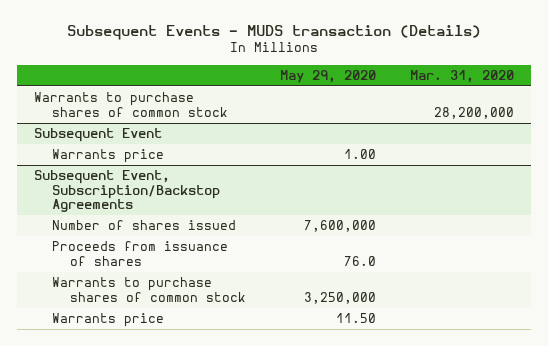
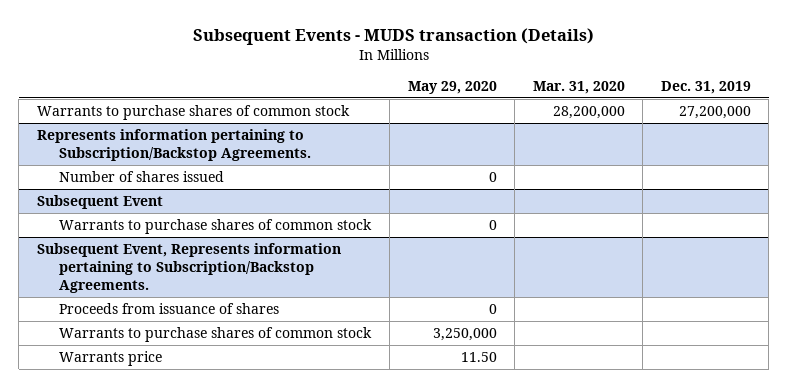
- | May 29, 2020 | Mar. 31, 2020
+ | May 29, 2020 | Mar. 31, 2020 | Dec. 31, 2019
+ Represents information pertaining to Subscription/Backstop Agreements.
+ Number of shares issued | 0 | |
@ Subsequent Event
- Warrants price | 1.00 |
- Subsequent Event, Subscription/Backstop Agreements
- Number of shares issued | 7,600,000 |
- Proceeds from issuance of shares | 76.0 |
@ Subsequent Event
+ Warrants to purchase shares of common stock | 0 | |
+ Subsequent Event, Represents information pertaining to Subscription/Backstop Agreements.
+ Proceeds from issuance of shares | 0 | |

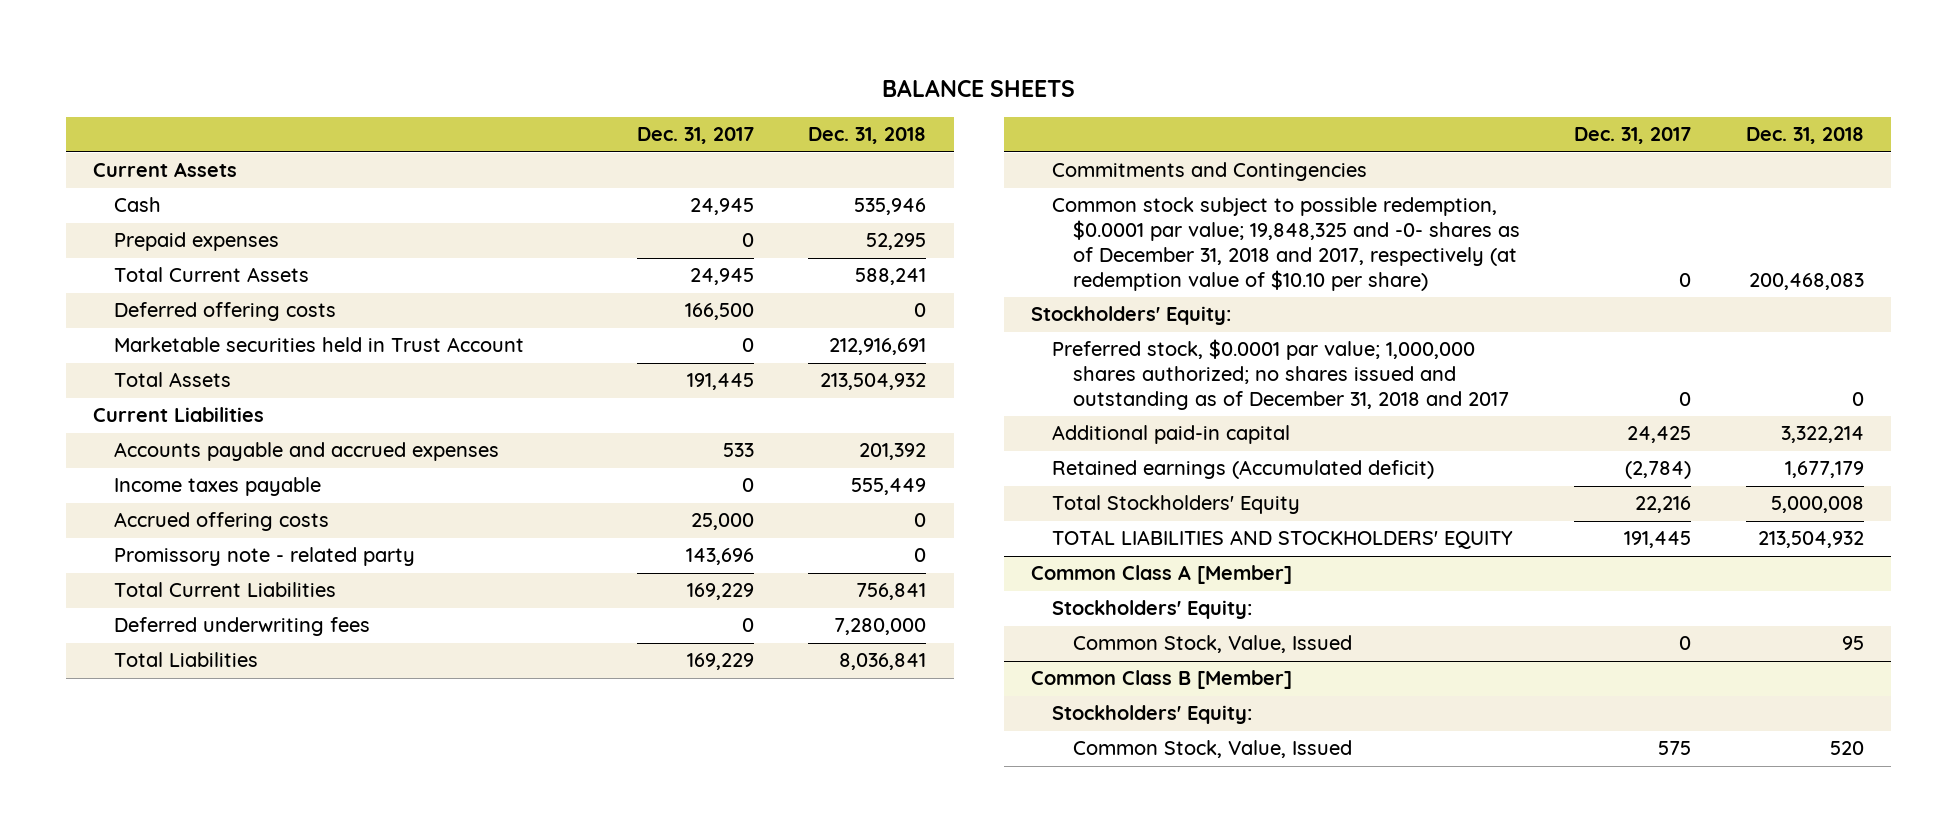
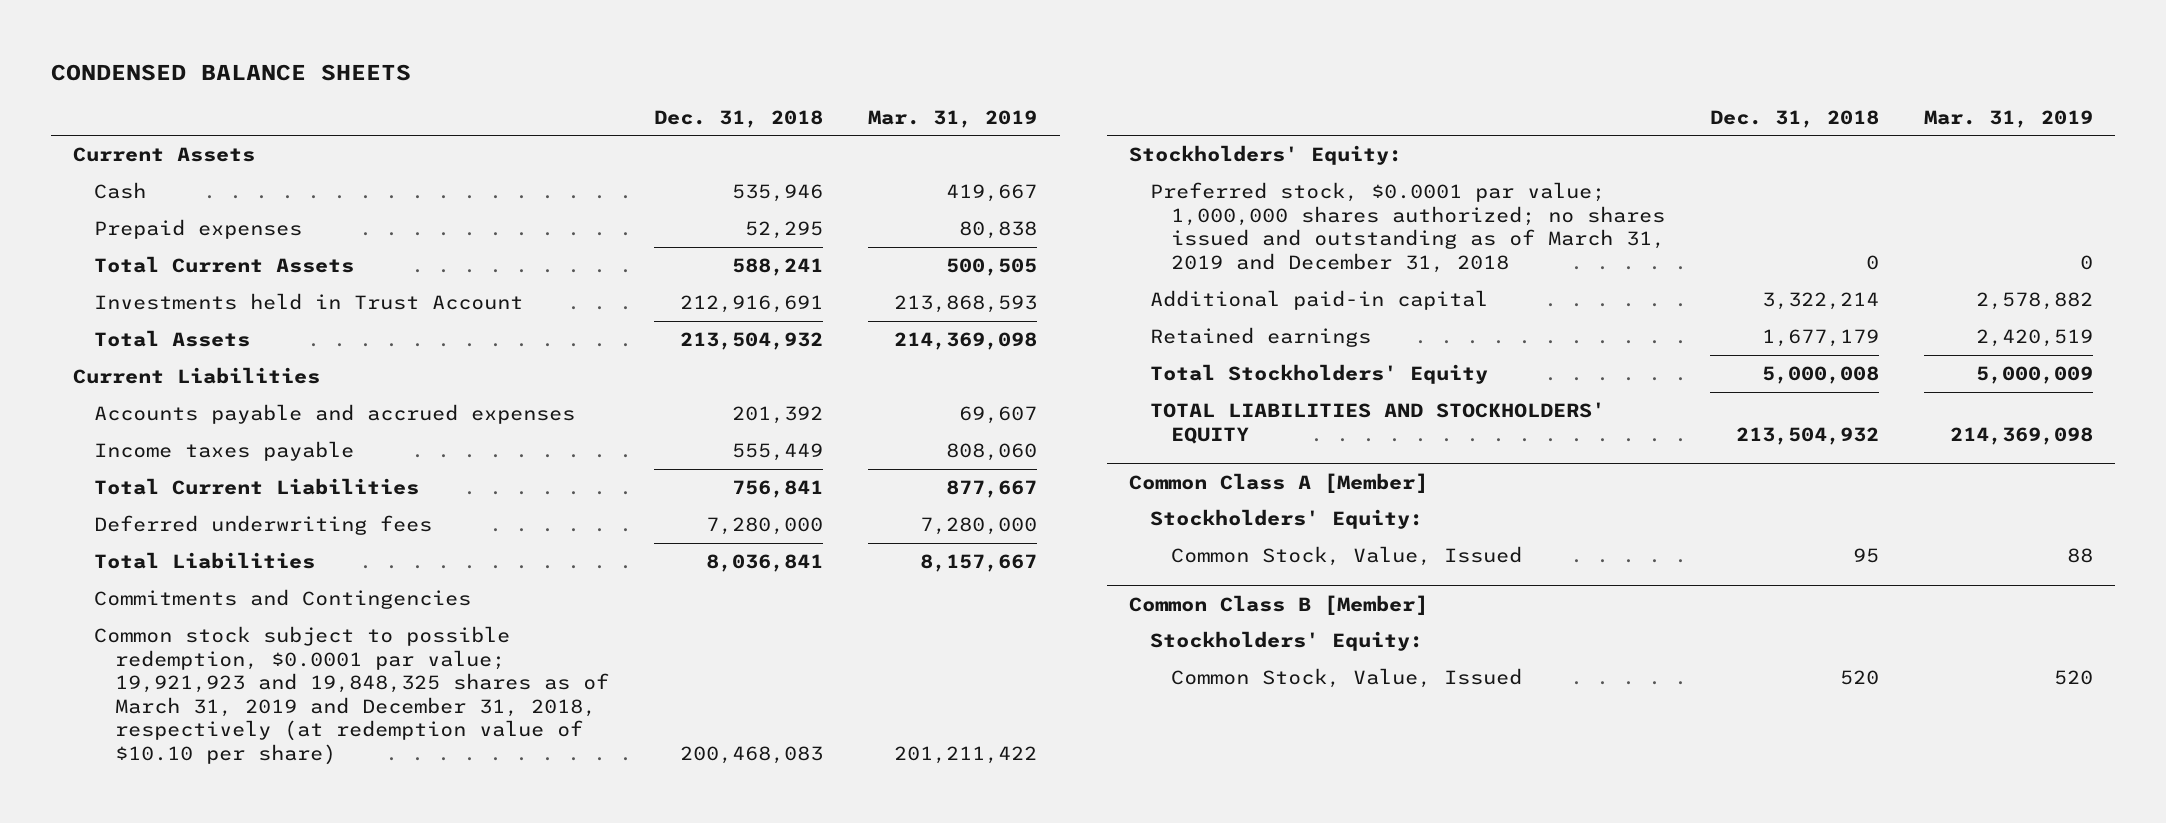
- BALANCE SHEETS
+ CONDENSED BALANCE SHEETS
- | Dec. 31, 2017 | Dec. 31, 2018
+ | Dec. 31, 2018 | Mar. 31, 2019
- Deferred offering costs | 166,500 | 0
- Marketable securities held in Trust Account | 0 | 212,916,691
+ Investments held in Trust Account | 212,916,691 | 213,868,593
- Accrued offering costs | 25,000 | 0
- Promissory note - related party | 143,696 | 0
- Common stock subject to possible redemption, $0.0001 par value; 19,848,325 and -0- shares as of December 31, 2018 and 2017, respectively (at redemption value of $10.10 per share) | 0 | 200,468,083
+ Common stock subject to possible redemption, $0.0001 par value; 19,921,923 and 19,848,325 shares as of March 31, 2019 and December 31, 2018, respectively (at redemption value of $10.10 per share) | 200,468,083 | 201,211,422
- Preferred stock, $0.0001 par value; 1,000,000 shares authorized; no shares issued and outstanding as of December 31, 2018 and 2017 | 0 | 0
+ Preferred stock, $0.0001 par value; 1,000,000 shares authorized; no shares issued and outstanding as of March 31, 2019 and December 31, 2018 | 0 | 0
- Retained earnings (Accumulated deficit) | (2,784) | 1,677,179
+ Retained earnings | 1,677,179 | 2,420,519

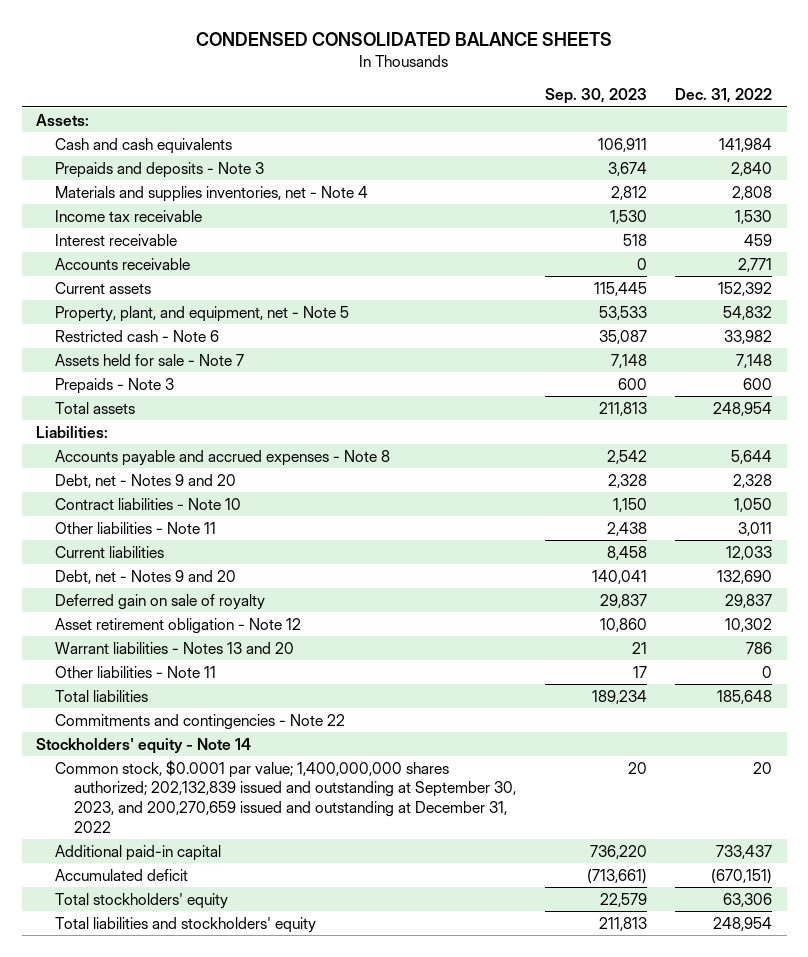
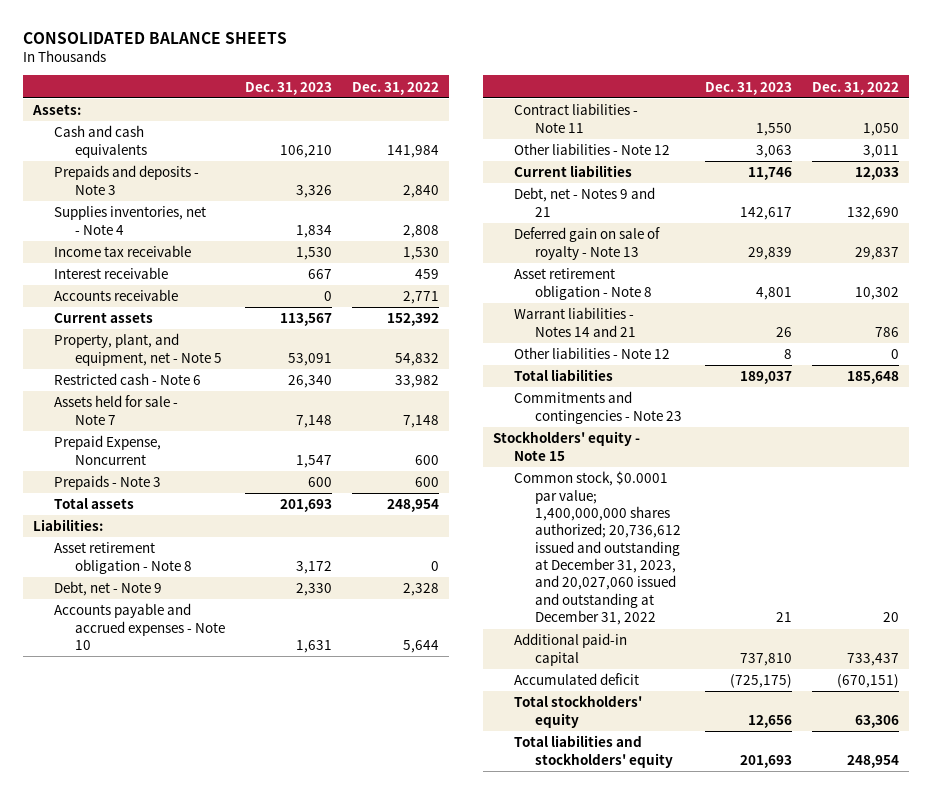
- CONDENSED CONSOLIDATED BALANCE SHEETS
+ CONSOLIDATED BALANCE SHEETS
- | Sep. 30, 2023 | Dec. 31, 2022
+ | Dec. 31, 2023 | Dec. 31, 2022
- Materials and supplies inventories, net - Note 4 | 2,812 | 2,808
+ Supplies inventories, net - Note 4 | 1,834 | 2,808
+ Prepaid Expense, Noncurrent | 1,547 | 600
- Accounts payable and accrued expenses - Note 8 | 2,542 | 5,644
- Debt, net - Notes 9 and 20 | 2,328 | 2,328
- Contract liabilities - Note 10 | 1,150 | 1,050
- Other liabilities - Note 11 | 2,438 | 3,011
+ Asset retirement obligation - Note 8 | 3,172 | 0
+ Debt, net - Note 9 | 2,330 | 2,328
+ Accounts payable and accrued expenses - Note 10 | 1,631 | 5,644
+ Contract liabilities - Note 11 | 1,550 | 1,050
+ Other liabilities - Note 12 | 3,063 | 3,011
- Debt, net - Notes 9 and 20 | 140,041 | 132,690
- Deferred gain on sale of royalty | 29,837 | 29,837
- Asset retirement obligation - Note 12 | 10,860 | 10,302
- Warrant liabilities - Notes 13 and 20 | 21 | 786
- Other liabilities - Note 11 | 17 | 0
+ Debt, net - Notes 9 and 21 | 142,617 | 132,690
+ Deferred gain on sale of royalty - Note 13 | 29,839 | 29,837
+ Asset retirement obligation - Note 8 | 4,801 | 10,302
+ Warrant liabilities - Notes 14 and 21 | 26 | 786
+ Other liabilities - Note 12 | 8 | 0
- Commitments and contingencies - Note 22
- Stockholders' equity - Note 14
- Common stock, $0.0001 par value; 1,400,000,000 shares authorized; 202,132,839 issued and outstanding at September 30, 2023, and 200,270,659 issued and outstanding at December 31, 2022 | 20 | 20
+ Commitments and contingencies - Note 23
+ Stockholders' equity - Note 15
+ Common stock, $0.0001 par value; 1,400,000,000 shares authorized; 20,736,612 issued and outstanding at December 31, 2023, and 20,027,060 issued and outstanding at December 31, 2022 | 21 | 20

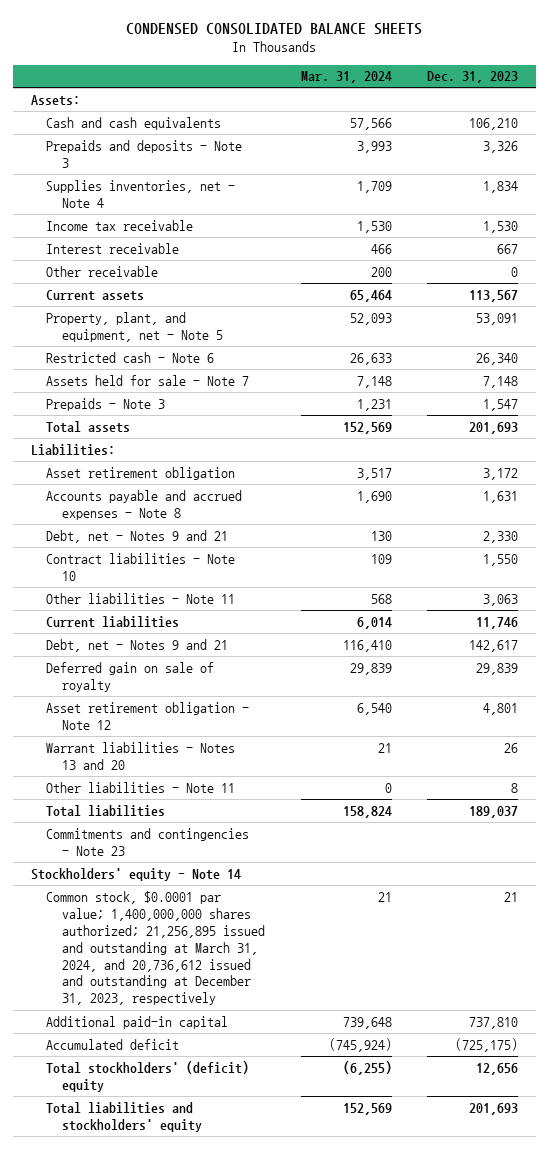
- CONSOLIDATED BALANCE SHEETS
+ CONDENSED CONSOLIDATED BALANCE SHEETS
- | Dec. 31, 2023 | Dec. 31, 2022
+ | Mar. 31, 2024 | Dec. 31, 2023
- Accounts receivable | 0 | 2,771
+ Other receivable | 200 | 0
- Prepaid Expense, Noncurrent | 1,547 | 600
- Prepaids - Note 3 | 600 | 600
+ Prepaids - Note 3 | 1,231 | 1,547
- Asset retirement obligation - Note 8 | 3,172 | 0
- Debt, net - Note 9 | 2,330 | 2,328
- Accounts payable and accrued expenses - Note 10 | 1,631 | 5,644
- Contract liabilities - Note 11 | 1,550 | 1,050
- Other liabilities - Note 12 | 3,063 | 3,011
+ Asset retirement obligation | 3,517 | 3,172
+ Accounts payable and accrued expenses - Note 8 | 1,690 | 1,631
+ Debt, net - Notes 9 and 21 | 130 | 2,330
+ Contract liabilities - Note 10 | 109 | 1,550
+ Other liabilities - Note 11 | 568 | 3,063
- Deferred gain on sale of royalty - Note 13 | 29,839 | 29,837
- Asset retirement obligation - Note 8 | 4,801 | 10,302
- Warrant liabilities - Notes 14 and 21 | 26 | 786
- Other liabilities - Note 12 | 8 | 0
+ Deferred gain on sale of royalty | 29,839 | 29,839
+ Asset retirement obligation - Note 12 | 6,540 | 4,801
+ Warrant liabilities - Notes 13 and 20 | 21 | 26
+ Other liabilities - Note 11 | 0 | 8
- Stockholders' equity - Note 15
- Common stock, $0.0001 par value; 1,400,000,000 shares authorized; 20,736,612 issued and outstanding at December 31, 2023, and 20,027,060 issued and outstanding at December 31, 2022 | 21 | 20
+ Stockholders' equity - Note 14
+ Common stock, $0.0001 par value; 1,400,000,000 shares authorized; 21,256,895 issued and outstanding at March 31, 2024, and 20,736,612 issued and outstanding at December 31, 2023, respectively | 21 | 21
- Total stockholders' equity | 12,656 | 63,306
+ Total stockholders' (deficit) equity | (6,255) | 12,656

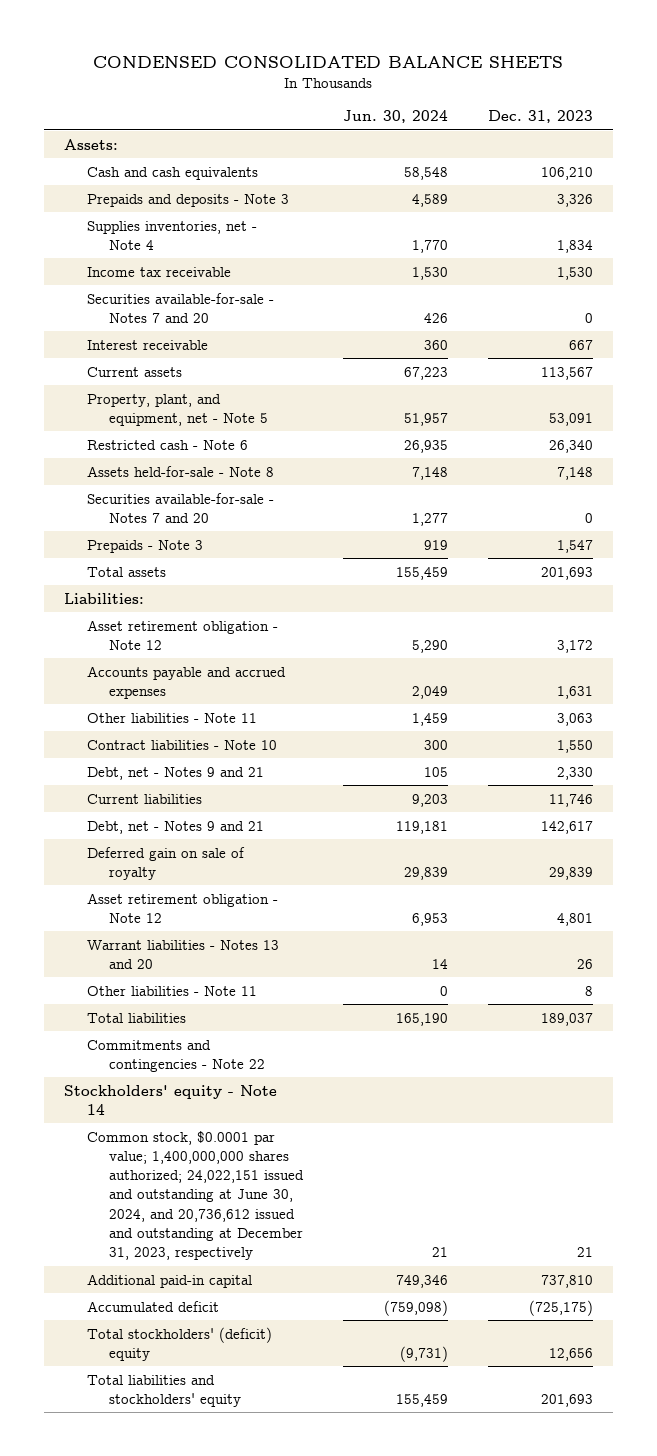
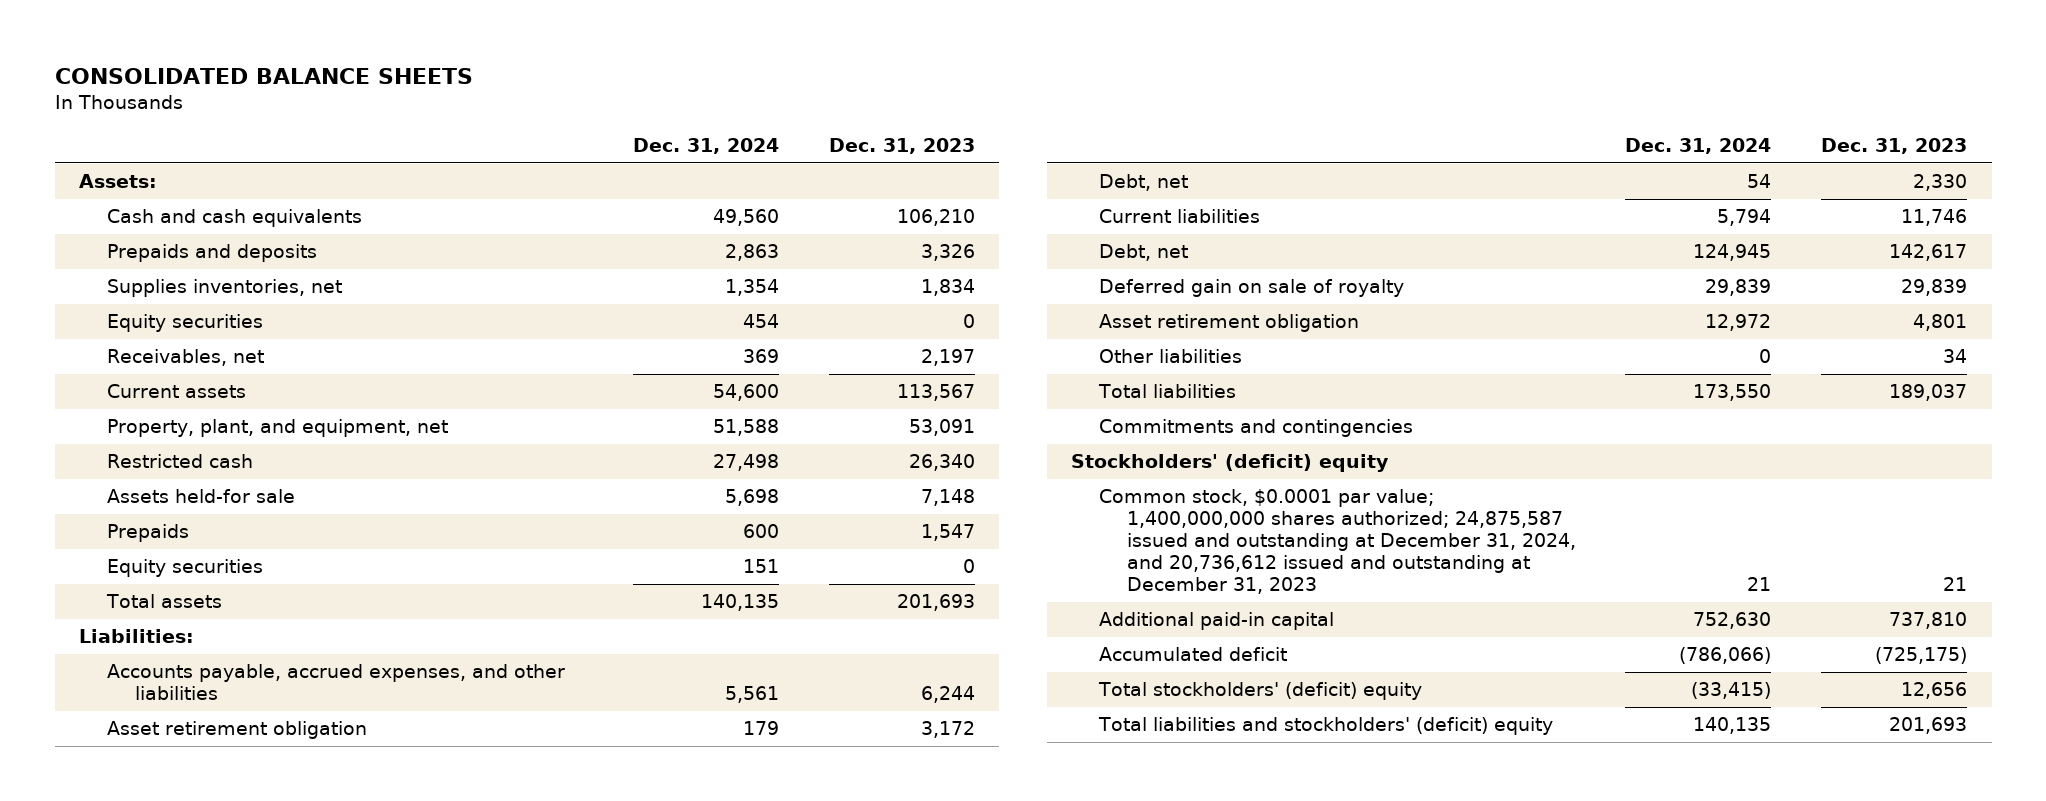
- CONDENSED CONSOLIDATED BALANCE SHEETS
+ CONSOLIDATED BALANCE SHEETS
- | Jun. 30, 2024 | Dec. 31, 2023
+ | Dec. 31, 2024 | Dec. 31, 2023
- Prepaids and deposits - Note 3 | 4,589 | 3,326
- Supplies inventories, net - Note 4 | 1,770 | 1,834
- Income tax receivable | 1,530 | 1,530
- Securities available-for-sale - Notes 7 and 20 | 426 | 0
- Interest receivable | 360 | 667
+ Prepaids and deposits | 2,863 | 3,326
+ Supplies inventories, net | 1,354 | 1,834
+ Equity securities | 454 | 0
+ Receivables, net | 369 | 2,197
- Property, plant, and equipment, net - Note 5 | 51,957 | 53,091
- Restricted cash - Note 6 | 26,935 | 26,340
- Assets held-for-sale - Note 8 | 7,148 | 7,148
- Securities available-for-sale - Notes 7 and 20 | 1,277 | 0
- Prepaids - Note 3 | 919 | 1,547
+ Property, plant, and equipment, net | 51,588 | 53,091
+ Restricted cash | 27,498 | 26,340
+ Assets held-for sale | 5,698 | 7,148
+ Prepaids | 600 | 1,547
+ Equity securities | 151 | 0
- Asset retirement obligation - Note 12 | 5,290 | 3,172
- Accounts payable and accrued expenses | 2,049 | 1,631
- Other liabilities - Note 11 | 1,459 | 3,063
- Contract liabilities - Note 10 | 300 | 1,550
- Debt, net - Notes 9 and 21 | 105 | 2,330
+ Accounts payable, accrued expenses, and other liabilities | 5,561 | 6,244
+ Asset retirement obligation | 179 | 3,172
+ Debt, net | 54 | 2,330
- Debt, net - Notes 9 and 21 | 119,181 | 142,617
+ Debt, net | 124,945 | 142,617
- Asset retirement obligation - Note 12 | 6,953 | 4,801
- Warrant liabilities - Notes 13 and 20 | 14 | 26
- Other liabilities - Note 11 | 0 | 8
+ Asset retirement obligation | 12,972 | 4,801
+ Other liabilities | 0 | 34
- Commitments and contingencies - Note 22
- Stockholders' equity - Note 14
- Common stock, $0.0001 par value; 1,400,000,000 shares authorized; 24,022,151 issued and outstanding at June 30, 2024, and 20,736,612 issued and outstanding at December 31, 2023, respectively | 21 | 21
+ Commitments and contingencies
+ Stockholders' (deficit) equity
+ Common stock, $0.0001 par value; 1,400,000,000 shares authorized; 24,875,587 issued and outstanding at December 31, 2024, and 20,736,612 issued and outstanding at December 31, 2023 | 21 | 21
- Total liabilities and stockholders' equity | 155,459 | 201,693
+ Total liabilities and stockholders' (deficit) equity | 140,135 | 201,693

